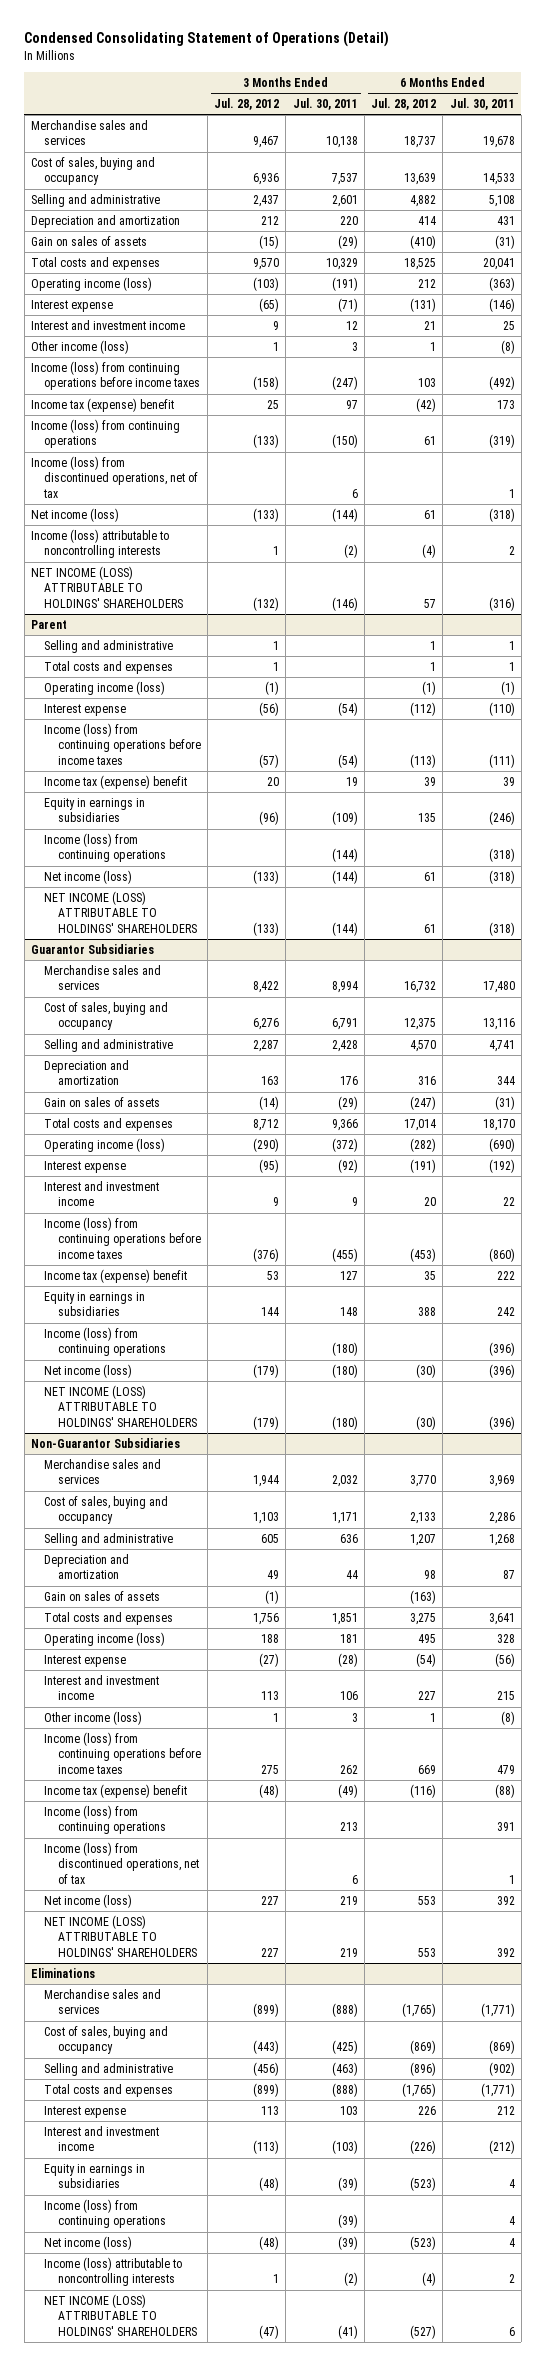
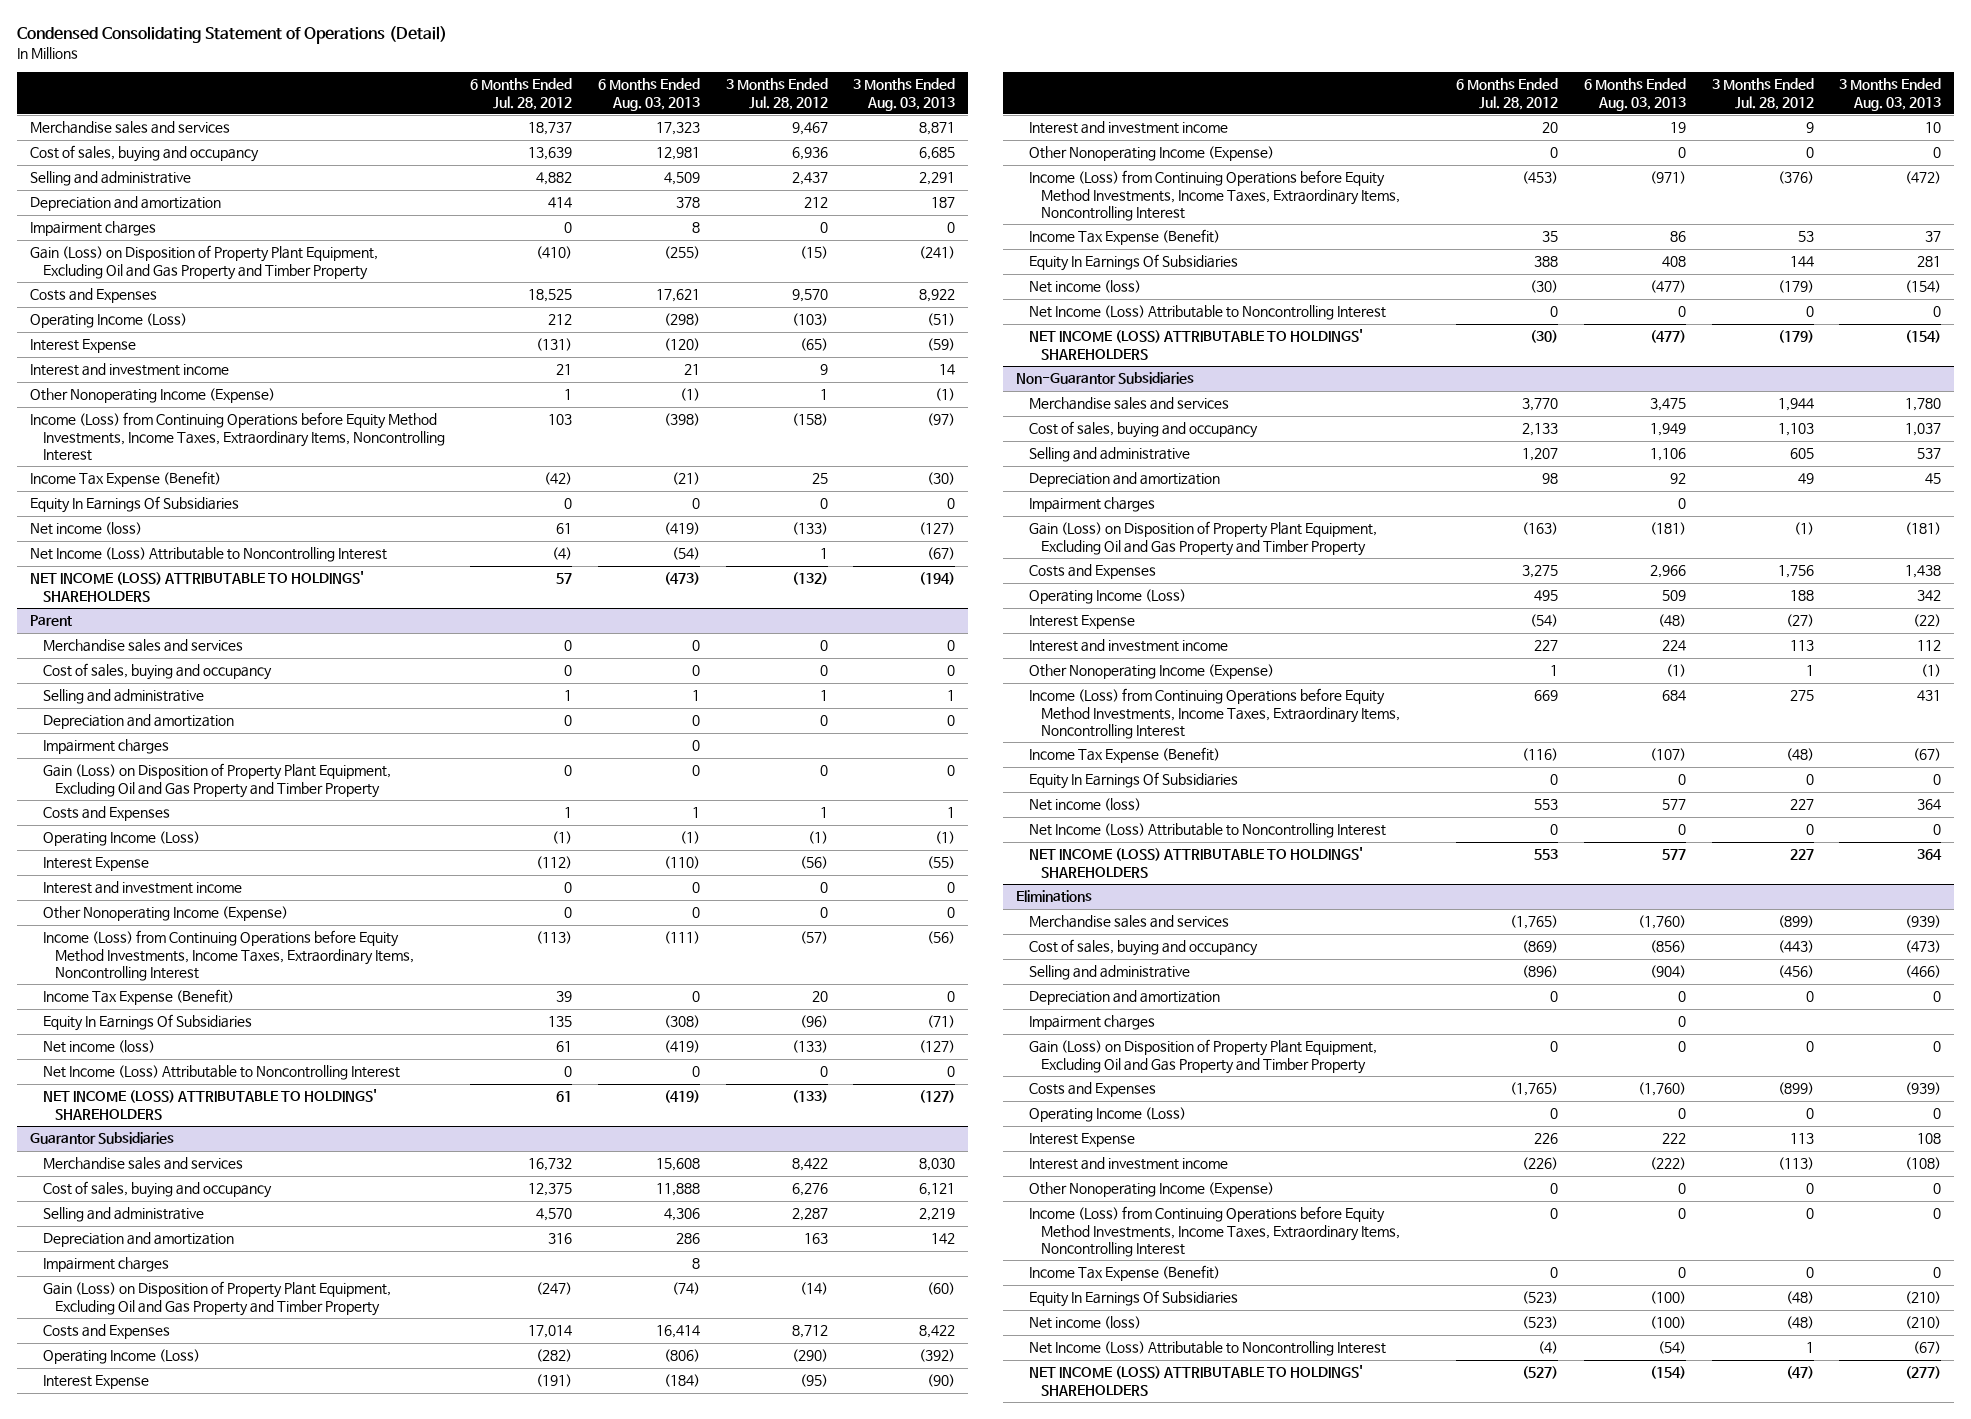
- | 3 Months Ended Jul. 28, 2012 | 3 Months Ended Jul. 30, 2011 | 6 Months Ended Jul. 28, 2012 | 6 Months Ended Jul. 30, 2011
+ | 6 Months Ended Jul. 28, 2012 | 6 Months Ended Aug. 03, 2013 | 3 Months Ended Jul. 28, 2012 | 3 Months Ended Aug. 03, 2013
- Gain on sales of assets | (15) | (29) | (410) | (31)
- Total costs and expenses | 9,570 | 10,329 | 18,525 | 20,041
- Operating income (loss) | (103) | (191) | 212 | (363)
- Interest expense | (65) | (71) | (131) | (146)
+ Impairment charges | 0 | 8 | 0 | 0
+ Gain (Loss) on Disposition of Property Plant Equipment, Excluding Oil and Gas Property and Timber Property | (410) | (255) | (15) | (241)
+ Costs and Expenses | 18,525 | 17,621 | 9,570 | 8,922
+ Operating Income (Loss) | 212 | (298) | (103) | (51)
+ Interest Expense | (131) | (120) | (65) | (59)
- Other income (loss) | 1 | 3 | 1 | (8)
- Income (loss) from continuing operations before income taxes | (158) | (247) | 103 | (492)
- Income tax (expense) benefit | 25 | 97 | (42) | 173
- Income (loss) from continuing operations | (133) | (150) | 61 | (319)
- Income (loss) from discontinued operations, net of tax | | 6 | | 1
+ Other Nonoperating Income (Expense) | 1 | (1) | 1 | (1)
+ Income (Loss) from Continuing Operations before Equity Method Investments, Income Taxes, Extraordinary Items, Noncontrolling Interest | 103 | (398) | (158) | (97)
+ Income Tax Expense (Benefit) | (42) | (21) | 25 | (30)
+ Equity In Earnings Of Subsidiaries | 0 | 0 | 0 | 0
- Income (loss) attributable to noncontrolling interests | 1 | (2) | (4) | 2
+ Net Income (Loss) Attributable to Noncontrolling Interest | (4) | (54) | 1 | (67)
@ Parent
+ Merchandise sales and services | 0 | 0 | 0 | 0
+ Cost of sales, buying and occupancy | 0 | 0 | 0 | 0
- Total costs and expenses | 1 | | 1 | 1
- Operating income (loss) | (1) | | (1) | (1)
- Interest expense | (56) | (54) | (112) | (110)
- Income (loss) from continuing operations before income taxes | (57) | (54) | (113) | (111)
- Income tax (expense) benefit | 20 | 19 | 39 | 39
- Equity in earnings in subsidiaries | (96) | (109) | 135 | (246)
- Income (loss) from continuing operations | | (144) | | (318)
+ Depreciation and amortization | 0 | 0 | 0 | 0
+ Impairment charges | | 0 | |
+ Gain (Loss) on Disposition of Property Plant Equipment, Excluding Oil and Gas Property and Timber Property | 0 | 0 | 0 | 0
+ Costs and Expenses | 1 | 1 | 1 | 1
+ Operating Income (Loss) | (1) | (1) | (1) | (1)
+ Interest Expense | (112) | (110) | (56) | (55)
+ Interest and investment income | 0 | 0 | 0 | 0
+ Other Nonoperating Income (Expense) | 0 | 0 | 0 | 0
+ Income (Loss) from Continuing Operations before Equity Method Investments, Income Taxes, Extraordinary Items, Noncontrolling Interest | (113) | (111) | (57) | (56)
+ Income Tax Expense (Benefit) | 39 | 0 | 20 | 0
+ Equity In Earnings Of Subsidiaries | 135 | (308) | (96) | (71)
+ Net Income (Loss) Attributable to Noncontrolling Interest | 0 | 0 | 0 | 0
@ Guarantor Subsidiaries
- Gain on sales of assets | (14) | (29) | (247) | (31)
- Total costs and expenses | 8,712 | 9,366 | 17,014 | 18,170
- Operating income (loss) | (290) | (372) | (282) | (690)
- Interest expense | (95) | (92) | (191) | (192)
+ Impairment charges | | 8 | |
+ Gain (Loss) on Disposition of Property Plant Equipment, Excluding Oil and Gas Property and Timber Property | (247) | (74) | (14) | (60)
+ Costs and Expenses | 17,014 | 16,414 | 8,712 | 8,422
+ Operating Income (Loss) | (282) | (806) | (290) | (392)
+ Interest Expense | (191) | (184) | (95) | (90)
- Income (loss) from continuing operations before income taxes | (376) | (455) | (453) | (860)
- Income tax (expense) benefit | 53 | 127 | 35 | 222
- Equity in earnings in subsidiaries | 144 | 148 | 388 | 242
- Income (loss) from continuing operations | | (180) | | (396)
+ Other Nonoperating Income (Expense) | 0 | 0 | 0 | 0
+ Income (Loss) from Continuing Operations before Equity Method Investments, Income Taxes, Extraordinary Items, Noncontrolling Interest | (453) | (971) | (376) | (472)
+ Income Tax Expense (Benefit) | 35 | 86 | 53 | 37
+ Equity In Earnings Of Subsidiaries | 388 | 408 | 144 | 281
+ Net Income (Loss) Attributable to Noncontrolling Interest | 0 | 0 | 0 | 0
@ Non-Guarantor Subsidiaries
- Gain on sales of assets | (1) | | (163) |
- Total costs and expenses | 1,756 | 1,851 | 3,275 | 3,641
- Operating income (loss) | 188 | 181 | 495 | 328
- Interest expense | (27) | (28) | (54) | (56)
+ Impairment charges | | 0 | |
+ Gain (Loss) on Disposition of Property Plant Equipment, Excluding Oil and Gas Property and Timber Property | (163) | (181) | (1) | (181)
+ Costs and Expenses | 3,275 | 2,966 | 1,756 | 1,438
+ Operating Income (Loss) | 495 | 509 | 188 | 342
+ Interest Expense | (54) | (48) | (27) | (22)
- Other income (loss) | 1 | 3 | 1 | (8)
- Income (loss) from continuing operations before income taxes | 275 | 262 | 669 | 479
- Income tax (expense) benefit | (48) | (49) | (116) | (88)
- Income (loss) from continuing operations | | 213 | | 391
- Income (loss) from discontinued operations, net of tax | | 6 | | 1
+ Other Nonoperating Income (Expense) | 1 | (1) | 1 | (1)
+ Income (Loss) from Continuing Operations before Equity Method Investments, Income Taxes, Extraordinary Items, Noncontrolling Interest | 669 | 684 | 275 | 431
+ Income Tax Expense (Benefit) | (116) | (107) | (48) | (67)
+ Equity In Earnings Of Subsidiaries | 0 | 0 | 0 | 0
+ Net Income (Loss) Attributable to Noncontrolling Interest | 0 | 0 | 0 | 0
@ Eliminations
- Total costs and expenses | (899) | (888) | (1,765) | (1,771)
- Interest expense | 113 | 103 | 226 | 212
+ Depreciation and amortization | 0 | 0 | 0 | 0
+ Impairment charges | | 0 | |
+ Gain (Loss) on Disposition of Property Plant Equipment, Excluding Oil and Gas Property and Timber Property | 0 | 0 | 0 | 0
+ Costs and Expenses | (1,765) | (1,760) | (899) | (939)
+ Operating Income (Loss) | 0 | 0 | 0 | 0
+ Interest Expense | 226 | 222 | 113 | 108
- Equity in earnings in subsidiaries | (48) | (39) | (523) | 4
- Income (loss) from continuing operations | | (39) | | 4
+ Other Nonoperating Income (Expense) | 0 | 0 | 0 | 0
+ Income (Loss) from Continuing Operations before Equity Method Investments, Income Taxes, Extraordinary Items, Noncontrolling Interest | 0 | 0 | 0 | 0
+ Income Tax Expense (Benefit) | 0 | 0 | 0 | 0
+ Equity In Earnings Of Subsidiaries | (523) | (100) | (48) | (210)
- Income (loss) attributable to noncontrolling interests | 1 | (2) | (4) | 2
+ Net Income (Loss) Attributable to Noncontrolling Interest | (4) | (54) | 1 | (67)

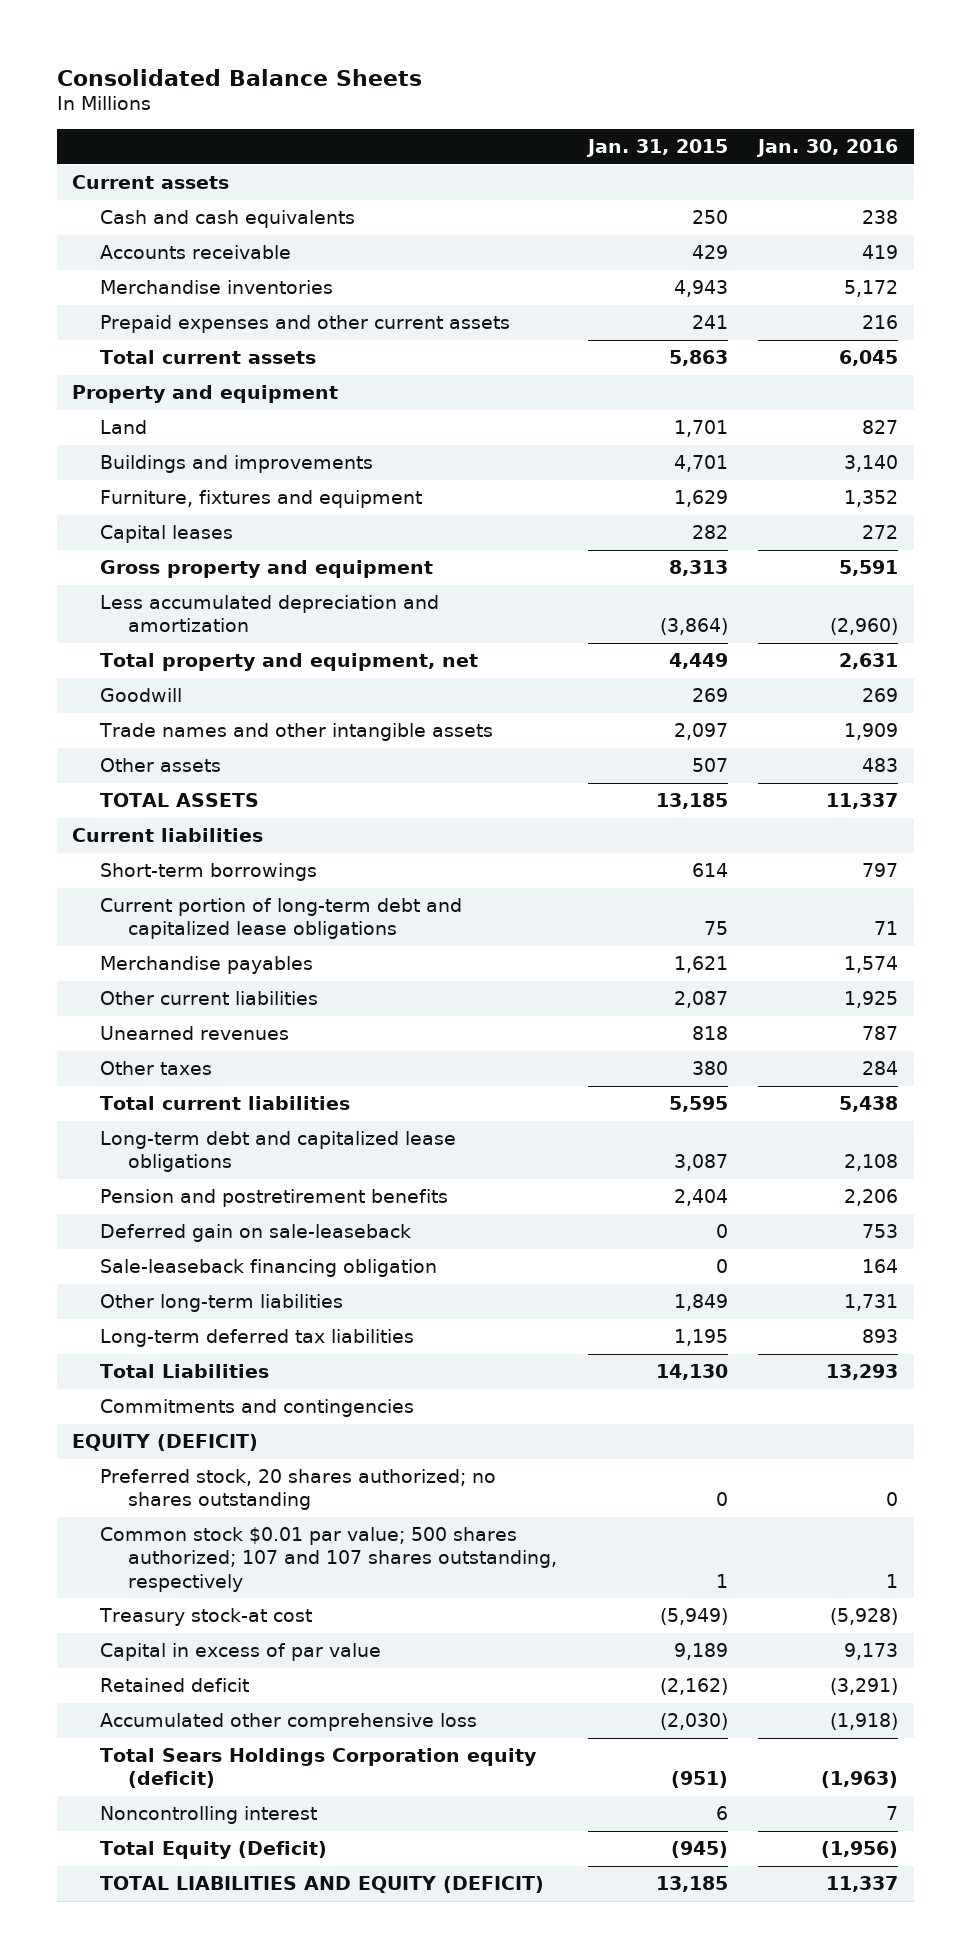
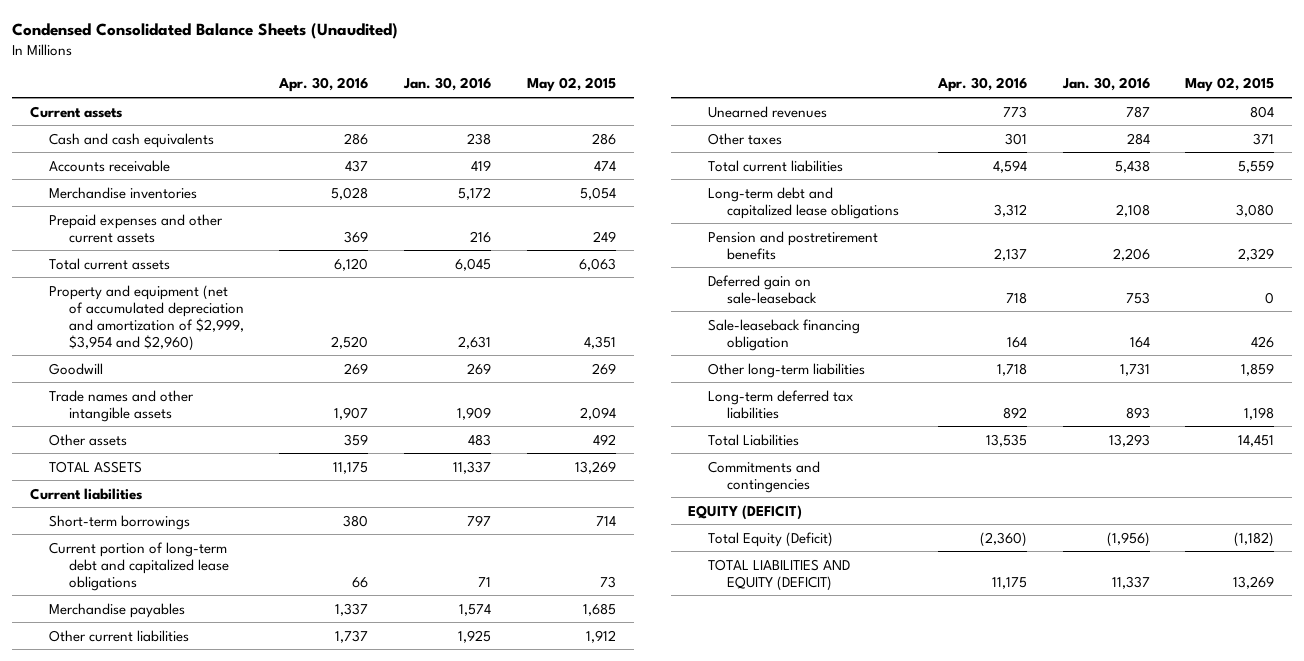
- Consolidated Balance Sheets
+ Condensed Consolidated Balance Sheets (Unaudited)
- | Jan. 31, 2015 | Jan. 30, 2016
+ | Apr. 30, 2016 | Jan. 30, 2016 | May 02, 2015
- Property and equipment
- Land | 1,701 | 827
- Buildings and improvements | 4,701 | 3,140
- Furniture, fixtures and equipment | 1,629 | 1,352
- Capital leases | 282 | 272
- Gross property and equipment | 8,313 | 5,591
- Less accumulated depreciation and amortization | (3,864) | (2,960)
- Total property and equipment, net | 4,449 | 2,631
+ Property and equipment (net of accumulated depreciation and amortization of $2,999, $3,954 and $2,960) | 2,520 | 2,631 | 4,351
- Preferred stock, 20 shares authorized; no shares outstanding | 0 | 0
- Common stock $0.01 par value; 500 shares authorized; 107 and 107 shares outstanding, respectively | 1 | 1
- Treasury stock-at cost | (5,949) | (5,928)
- Capital in excess of par value | 9,189 | 9,173
- Retained deficit | (2,162) | (3,291)
- Accumulated other comprehensive loss | (2,030) | (1,918)
- Total Sears Holdings Corporation equity (deficit) | (951) | (1,963)
- Noncontrolling interest | 6 | 7

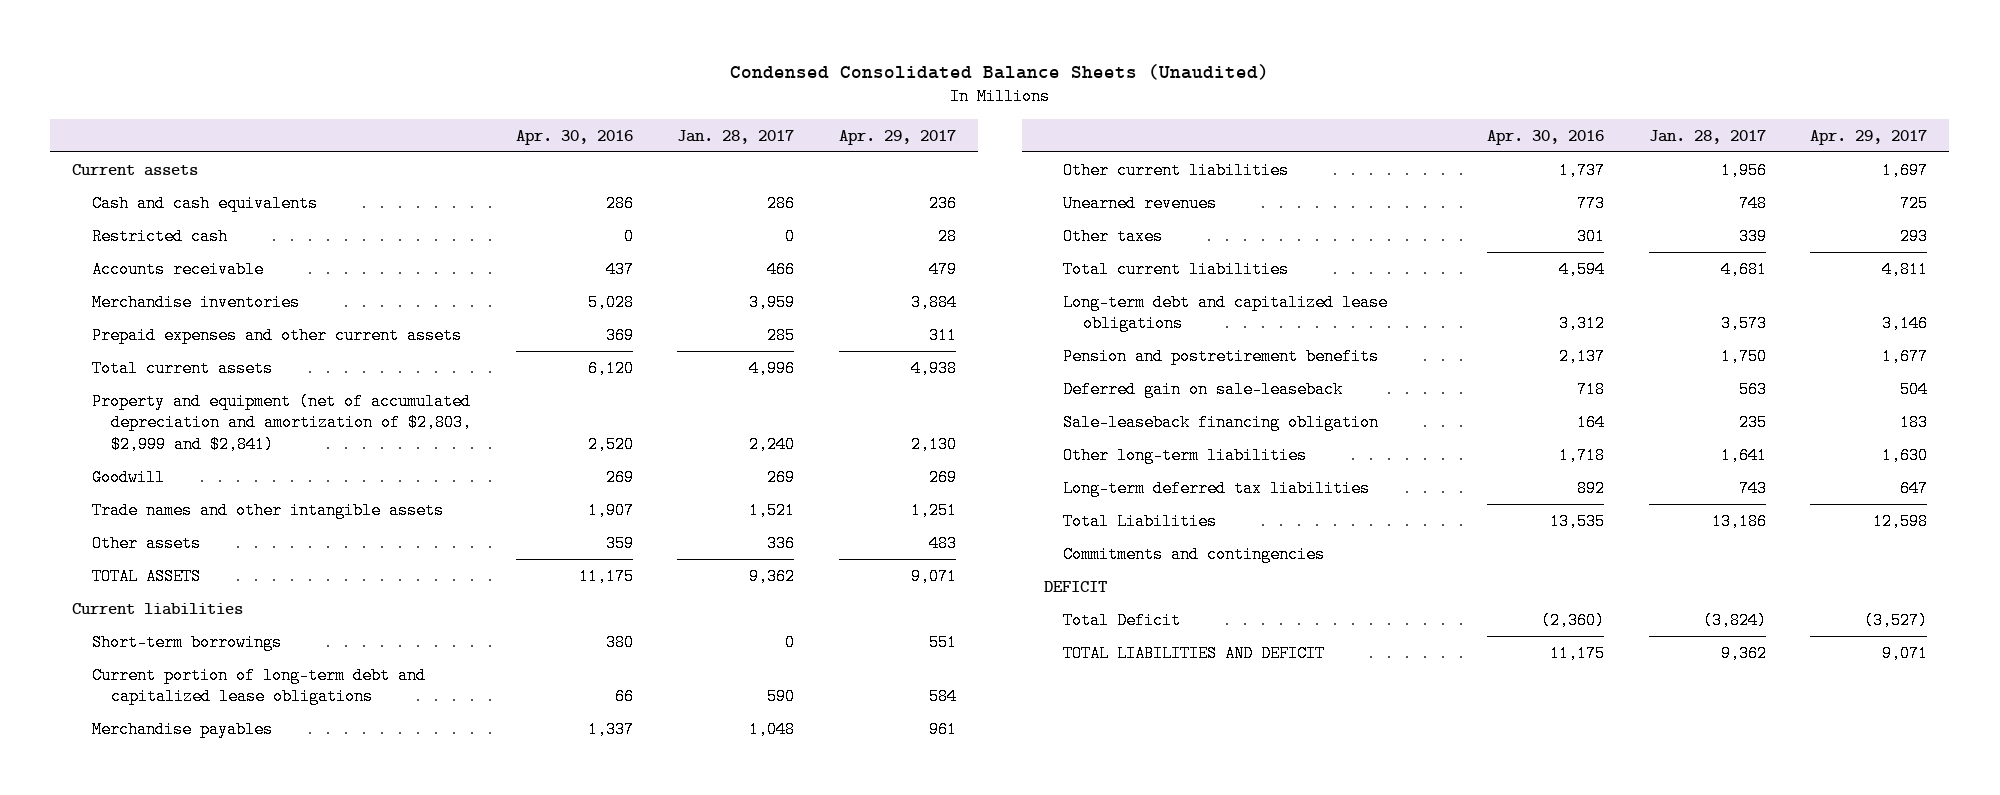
- | Apr. 30, 2016 | Jan. 30, 2016 | May 02, 2015
+ | Apr. 30, 2016 | Jan. 28, 2017 | Apr. 29, 2017
+ Restricted cash | 0 | 0 | 28
- Property and equipment (net of accumulated depreciation and amortization of $2,999, $3,954 and $2,960) | 2,520 | 2,631 | 4,351
+ Property and equipment (net of accumulated depreciation and amortization of $2,803, $2,999 and $2,841) | 2,520 | 2,240 | 2,130
- EQUITY (DEFICIT)
- Total Equity (Deficit) | (2,360) | (1,956) | (1,182)
- TOTAL LIABILITIES AND EQUITY (DEFICIT) | 11,175 | 11,337 | 13,269
+ DEFICIT
+ Total Deficit | (2,360) | (3,824) | (3,527)
+ TOTAL LIABILITIES AND DEFICIT | 11,175 | 9,362 | 9,071

